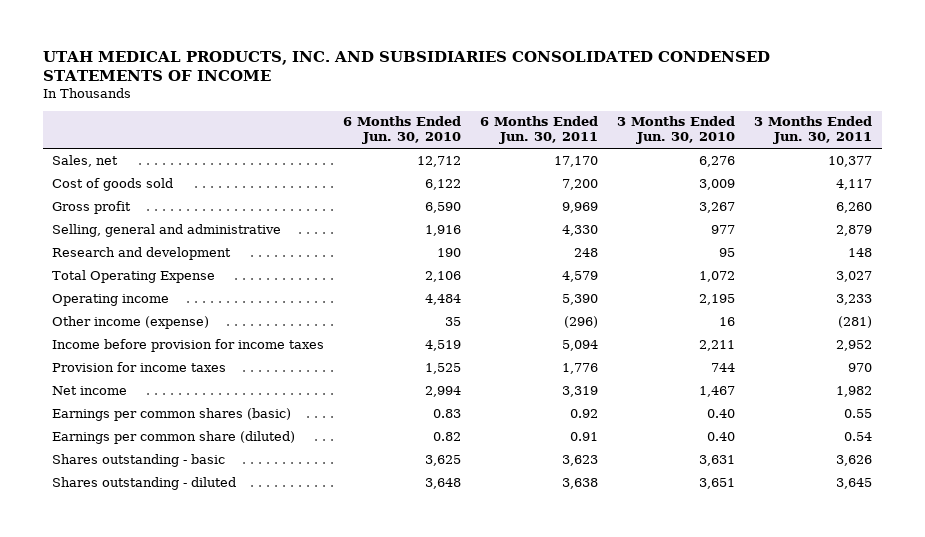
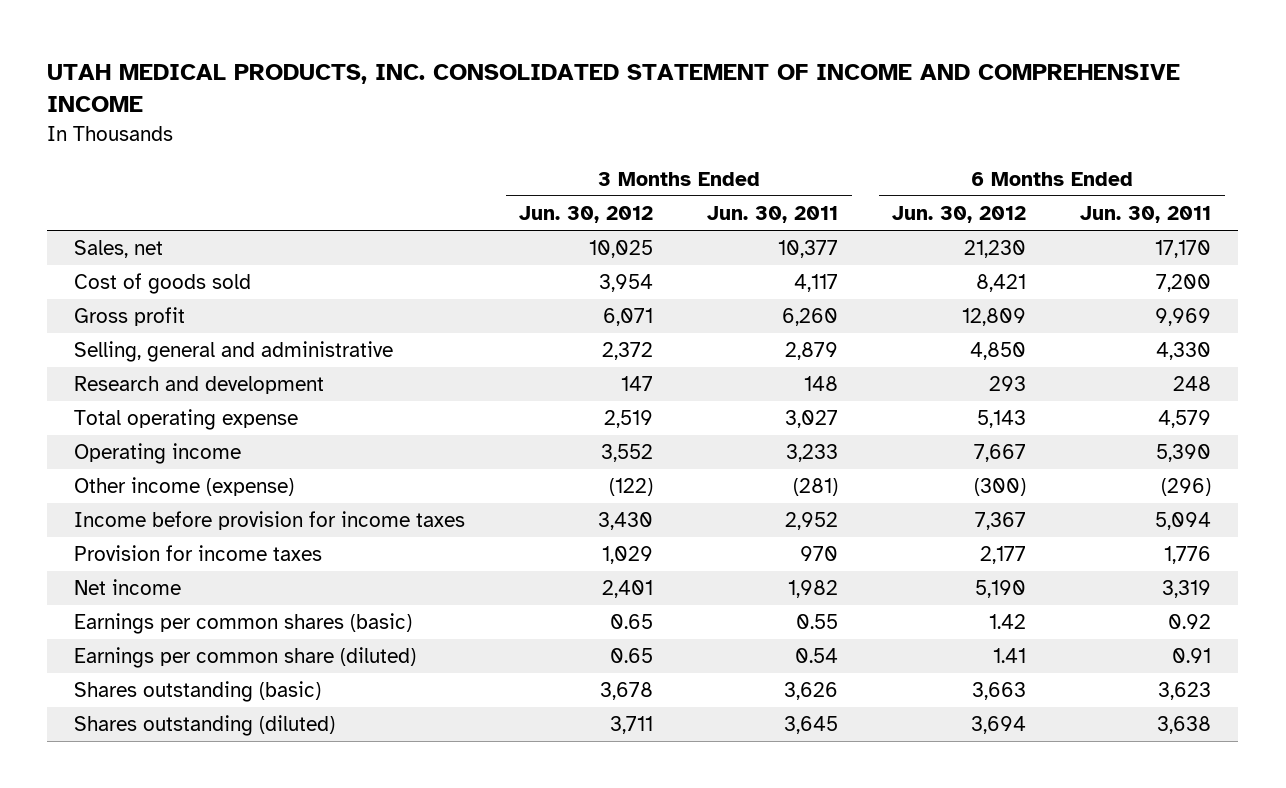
- UTAH MEDICAL PRODUCTS, INC. AND SUBSIDIARIES CONSOLIDATED CONDENSED STATEMENTS OF INCOME
+ UTAH MEDICAL PRODUCTS, INC. CONSOLIDATED STATEMENT OF INCOME AND COMPREHENSIVE INCOME
- | 6 Months Ended Jun. 30, 2010 | 6 Months Ended Jun. 30, 2011 | 3 Months Ended Jun. 30, 2010 | 3 Months Ended Jun. 30, 2011
+ | 3 Months Ended Jun. 30, 2012 | 3 Months Ended Jun. 30, 2011 | 6 Months Ended Jun. 30, 2012 | 6 Months Ended Jun. 30, 2011
- Total Operating Expense | 2,106 | 4,579 | 1,072 | 3,027
+ Total operating expense | 2,519 | 3,027 | 5,143 | 4,579
- Shares outstanding - basic | 3,625 | 3,623 | 3,631 | 3,626
- Shares outstanding - diluted | 3,648 | 3,638 | 3,651 | 3,645
+ Shares outstanding (basic) | 3,678 | 3,626 | 3,663 | 3,623
+ Shares outstanding (diluted) | 3,711 | 3,645 | 3,694 | 3,638

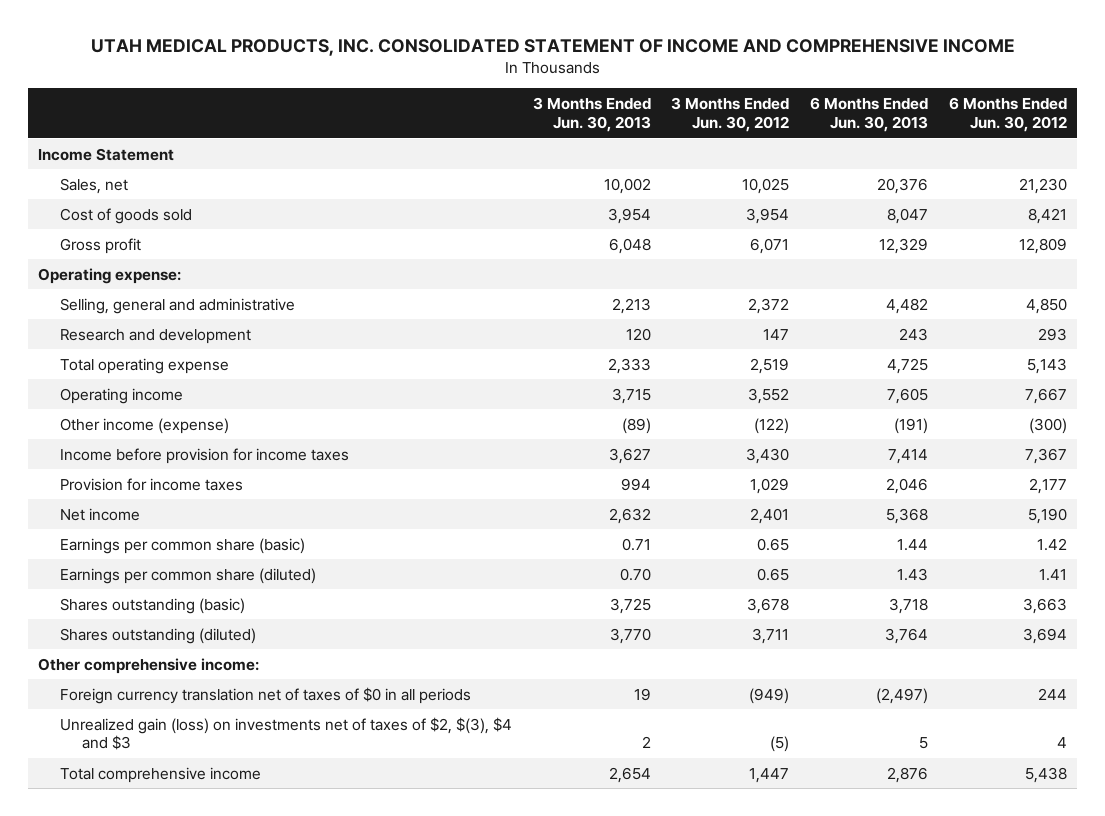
- | 3 Months Ended Jun. 30, 2012 | 3 Months Ended Jun. 30, 2011 | 6 Months Ended Jun. 30, 2012 | 6 Months Ended Jun. 30, 2011
+ | 3 Months Ended Jun. 30, 2013 | 3 Months Ended Jun. 30, 2012 | 6 Months Ended Jun. 30, 2013 | 6 Months Ended Jun. 30, 2012
+ Income Statement
+ Operating expense:
- Earnings per common shares (basic) | 0.65 | 0.55 | 1.42 | 0.92
+ Earnings per common share (basic) | 0.71 | 0.65 | 1.44 | 1.42
+ Other comprehensive income:
+ Foreign currency translation net of taxes of $0 in all periods | 19 | (949) | (2,497) | 244
+ Unrealized gain (loss) on investments net of taxes of $2, $(3), $4 and $3 | 2 | (5) | 5 | 4
+ Total comprehensive income | 2,654 | 1,447 | 2,876 | 5,438

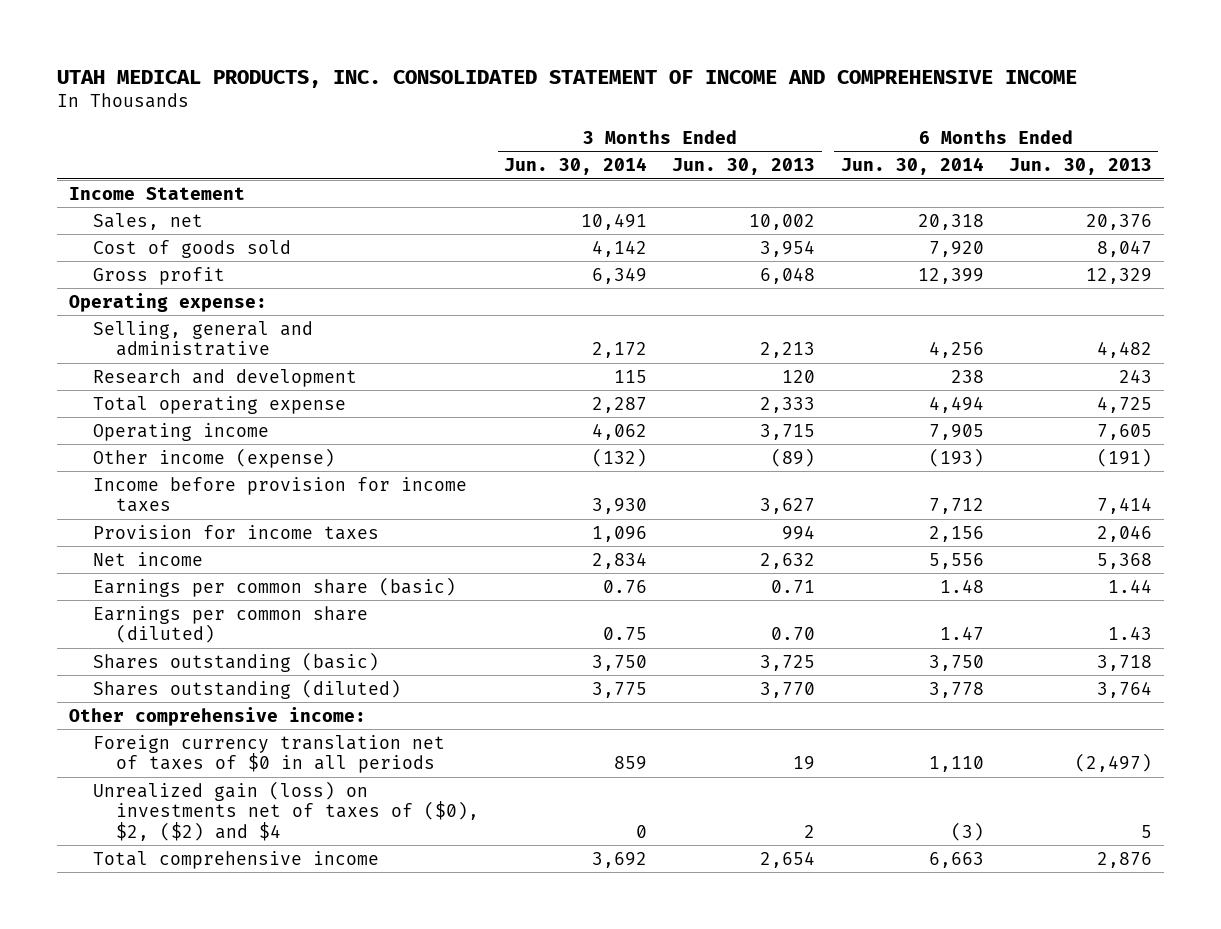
- | 3 Months Ended Jun. 30, 2013 | 3 Months Ended Jun. 30, 2012 | 6 Months Ended Jun. 30, 2013 | 6 Months Ended Jun. 30, 2012
+ | 3 Months Ended Jun. 30, 2014 | 3 Months Ended Jun. 30, 2013 | 6 Months Ended Jun. 30, 2014 | 6 Months Ended Jun. 30, 2013
- Unrealized gain (loss) on investments net of taxes of $2, $(3), $4 and $3 | 2 | (5) | 5 | 4
+ Unrealized gain (loss) on investments net of taxes of ($0), $2, ($2) and $4 | 0 | 2 | (3) | 5

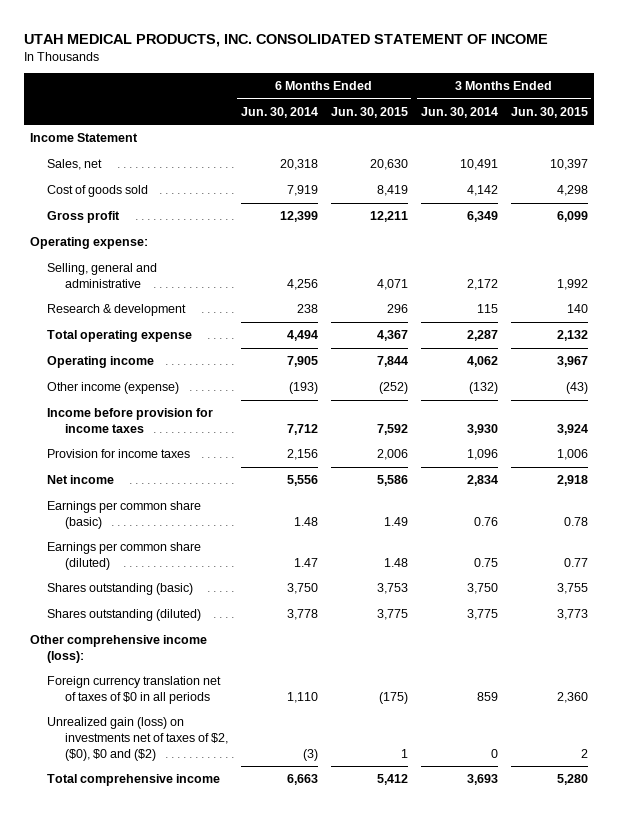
- UTAH MEDICAL PRODUCTS, INC. CONSOLIDATED STATEMENT OF INCOME AND COMPREHENSIVE INCOME
+ UTAH MEDICAL PRODUCTS, INC. CONSOLIDATED STATEMENT OF INCOME
- | 3 Months Ended Jun. 30, 2014 | 3 Months Ended Jun. 30, 2013 | 6 Months Ended Jun. 30, 2014 | 6 Months Ended Jun. 30, 2013
+ | 6 Months Ended Jun. 30, 2014 | 6 Months Ended Jun. 30, 2015 | 3 Months Ended Jun. 30, 2014 | 3 Months Ended Jun. 30, 2015
- Cost of goods sold | 4,142 | 3,954 | 7,920 | 8,047
+ Cost of goods sold | 7,919 | 8,419 | 4,142 | 4,298
- Research and development | 115 | 120 | 238 | 243
+ Research & development | 238 | 296 | 115 | 140
- Other comprehensive income:
+ Other comprehensive income (loss):
- Unrealized gain (loss) on investments net of taxes of ($0), $2, ($2) and $4 | 0 | 2 | (3) | 5
- Total comprehensive income | 3,692 | 2,654 | 6,663 | 2,876
+ Unrealized gain (loss) on investments net of taxes of $2, ($0), $0 and ($2) | (3) | 1 | 0 | 2
+ Total comprehensive income | 6,663 | 5,412 | 3,693 | 5,280

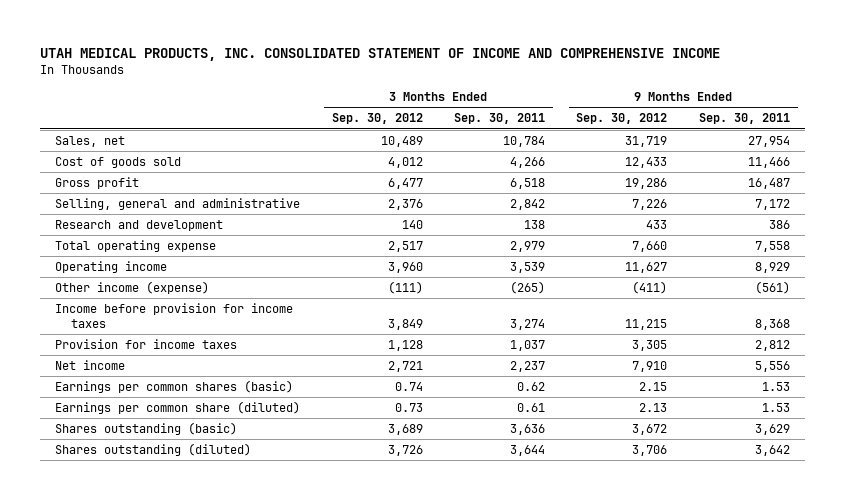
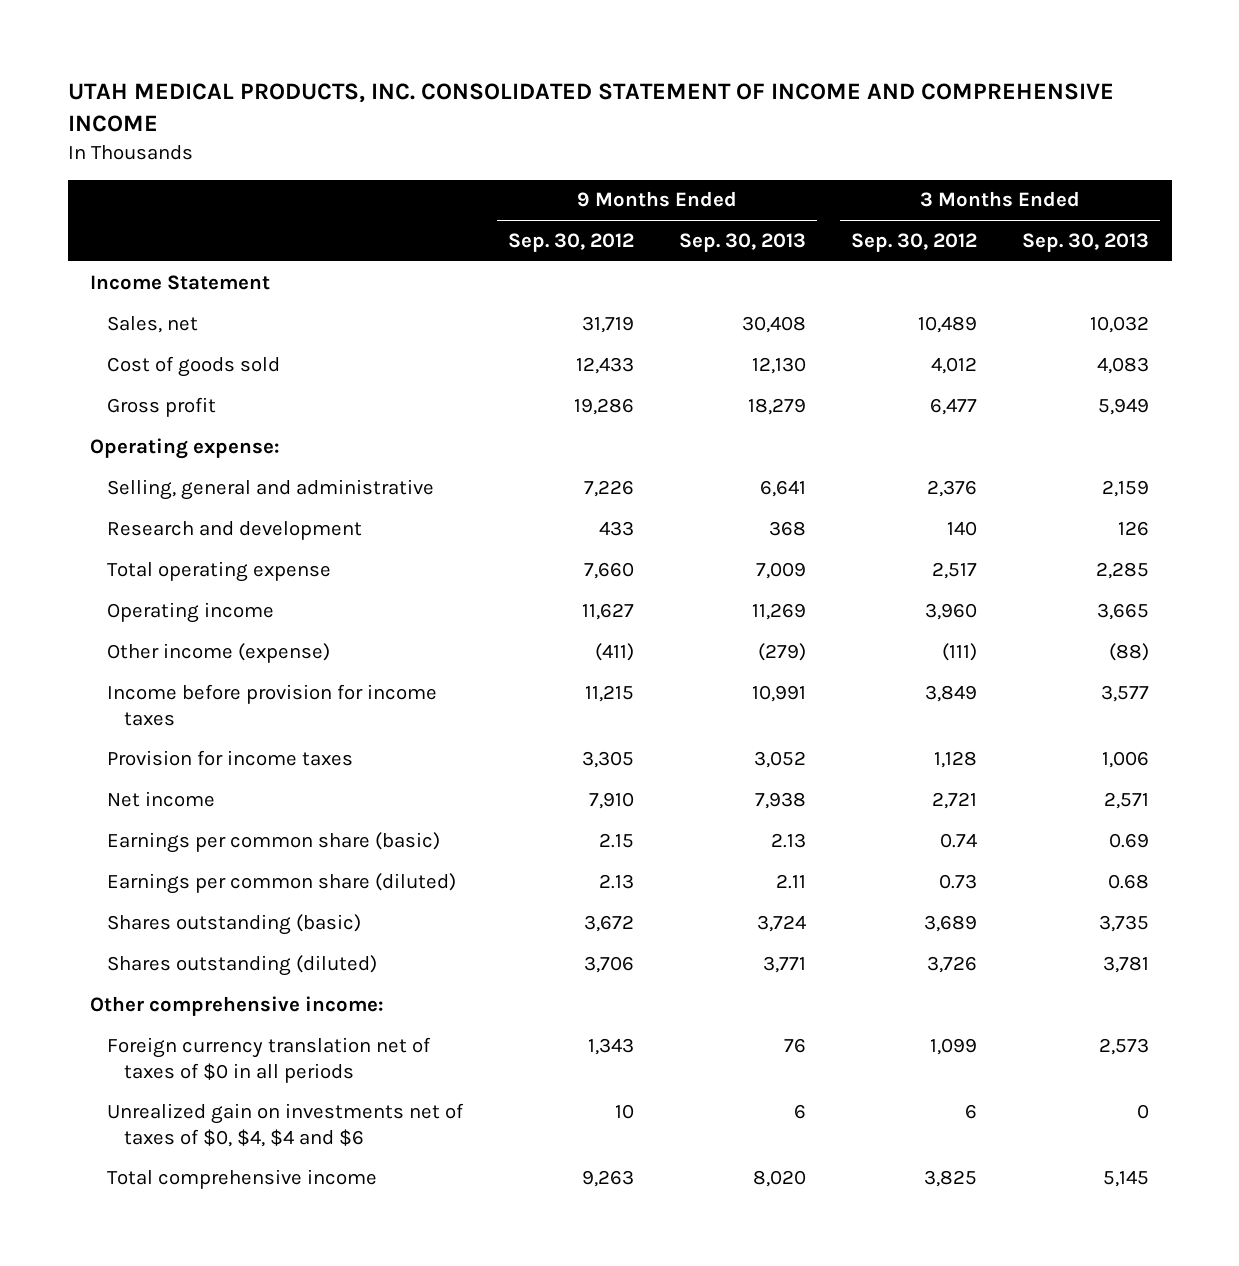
- | 3 Months Ended Sep. 30, 2012 | 3 Months Ended Sep. 30, 2011 | 9 Months Ended Sep. 30, 2012 | 9 Months Ended Sep. 30, 2011
+ | 9 Months Ended Sep. 30, 2012 | 9 Months Ended Sep. 30, 2013 | 3 Months Ended Sep. 30, 2012 | 3 Months Ended Sep. 30, 2013
+ Income Statement
+ Operating expense:
- Earnings per common shares (basic) | 0.74 | 0.62 | 2.15 | 1.53
+ Earnings per common share (basic) | 2.15 | 2.13 | 0.74 | 0.69
+ Other comprehensive income:
+ Foreign currency translation net of taxes of $0 in all periods | 1,343 | 76 | 1,099 | 2,573
+ Unrealized gain on investments net of taxes of $0, $4, $4 and $6 | 10 | 6 | 6 | 0
+ Total comprehensive income | 9,263 | 8,020 | 3,825 | 5,145

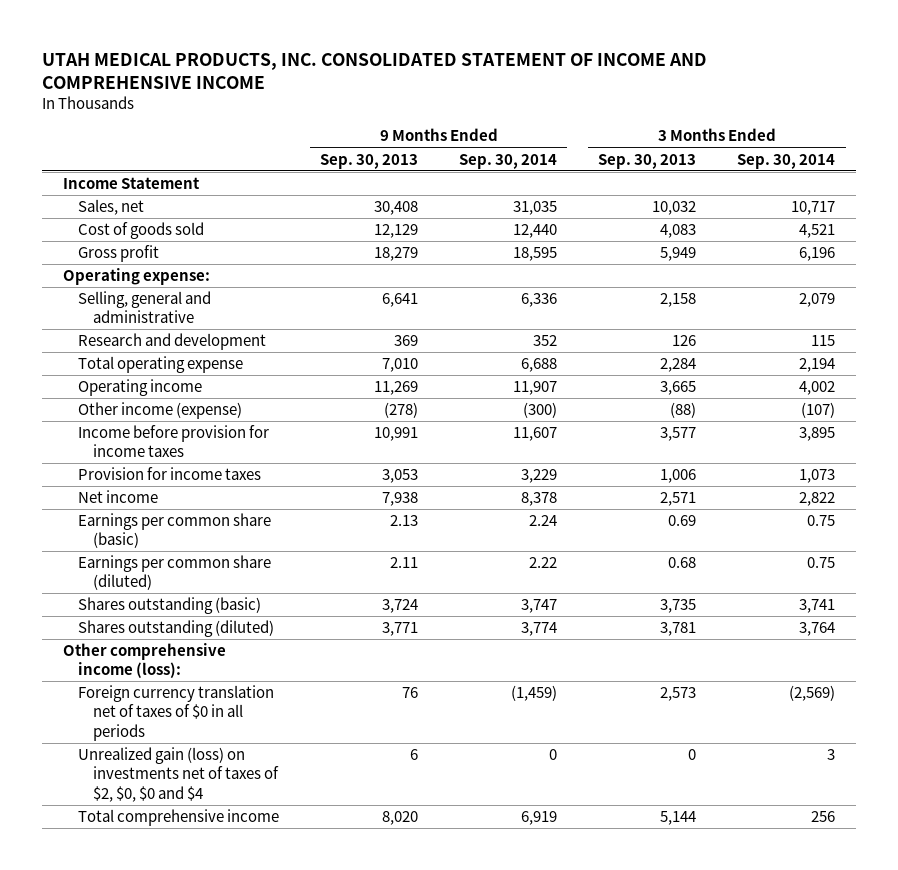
- | 9 Months Ended Sep. 30, 2012 | 9 Months Ended Sep. 30, 2013 | 3 Months Ended Sep. 30, 2012 | 3 Months Ended Sep. 30, 2013
+ | 9 Months Ended Sep. 30, 2013 | 9 Months Ended Sep. 30, 2014 | 3 Months Ended Sep. 30, 2013 | 3 Months Ended Sep. 30, 2014
- Cost of goods sold | 12,433 | 12,130 | 4,012 | 4,083
+ Cost of goods sold | 12,129 | 12,440 | 4,083 | 4,521
- Selling, general and administrative | 7,226 | 6,641 | 2,376 | 2,159
- Research and development | 433 | 368 | 140 | 126
- Total operating expense | 7,660 | 7,009 | 2,517 | 2,285
+ Selling, general and administrative | 6,641 | 6,336 | 2,158 | 2,079
+ Research and development | 369 | 352 | 126 | 115
+ Total operating expense | 7,010 | 6,688 | 2,284 | 2,194
- Other income (expense) | (411) | (279) | (111) | (88)
+ Other income (expense) | (278) | (300) | (88) | (107)
- Provision for income taxes | 3,305 | 3,052 | 1,128 | 1,006
+ Provision for income taxes | 3,053 | 3,229 | 1,006 | 1,073
- Other comprehensive income:
+ Other comprehensive income (loss):
- Unrealized gain on investments net of taxes of $0, $4, $4 and $6 | 10 | 6 | 6 | 0
- Total comprehensive income | 9,263 | 8,020 | 3,825 | 5,145
+ Unrealized gain (loss) on investments net of taxes of $2, $0, $0 and $4 | 6 | 0 | 0 | 3
+ Total comprehensive income | 8,020 | 6,919 | 5,144 | 256

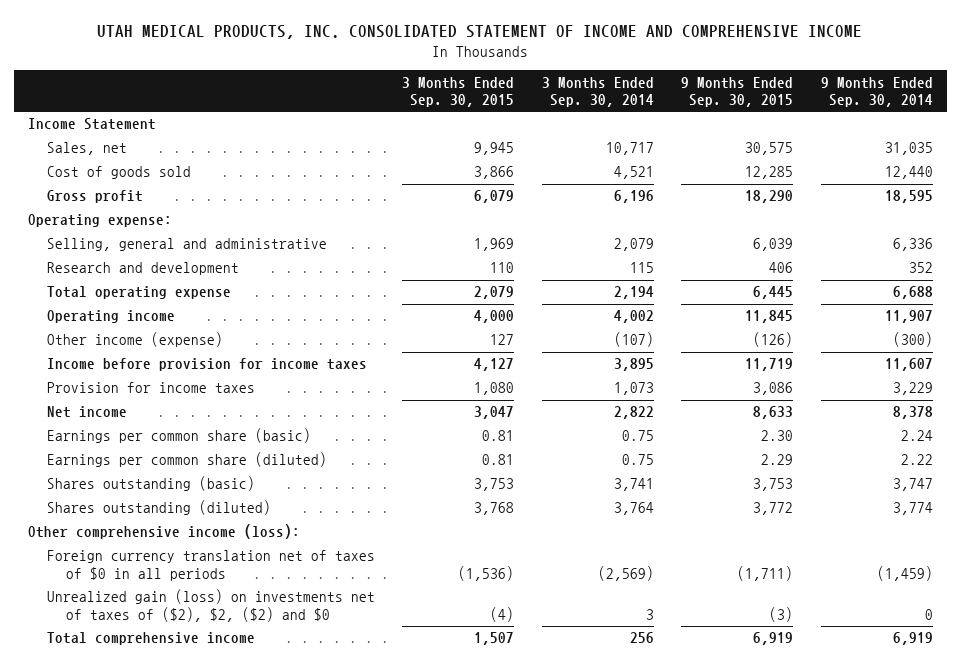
- | 9 Months Ended Sep. 30, 2013 | 9 Months Ended Sep. 30, 2014 | 3 Months Ended Sep. 30, 2013 | 3 Months Ended Sep. 30, 2014
+ | 3 Months Ended Sep. 30, 2015 | 3 Months Ended Sep. 30, 2014 | 9 Months Ended Sep. 30, 2015 | 9 Months Ended Sep. 30, 2014
- Unrealized gain (loss) on investments net of taxes of $2, $0, $0 and $4 | 6 | 0 | 0 | 3
+ Unrealized gain (loss) on investments net of taxes of ($2), $2, ($2) and $0 | (4) | 3 | (3) | 0

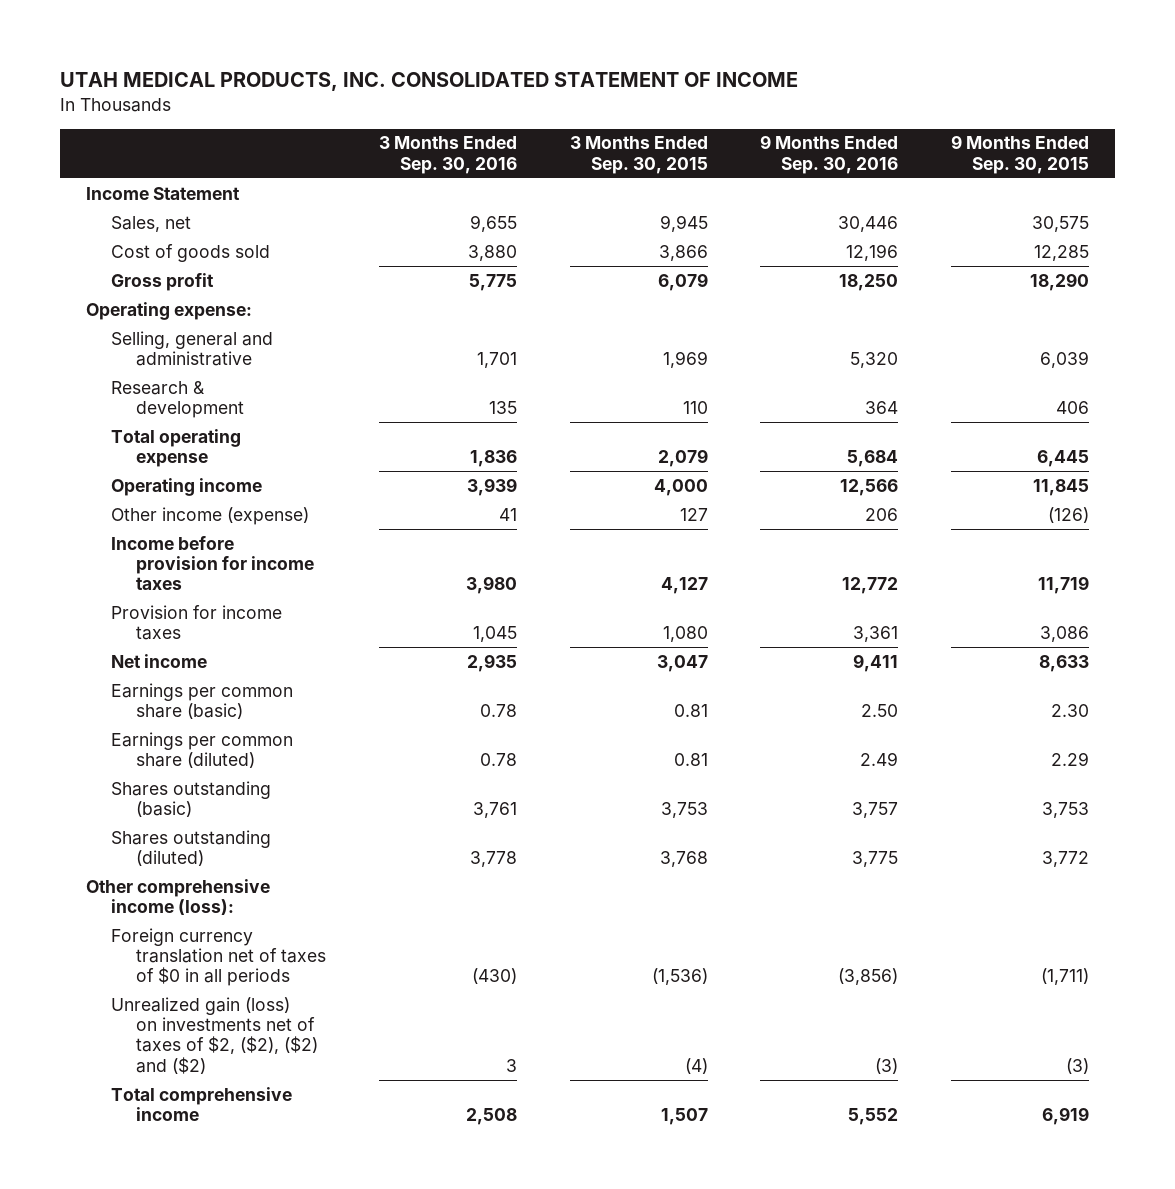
- UTAH MEDICAL PRODUCTS, INC. CONSOLIDATED STATEMENT OF INCOME AND COMPREHENSIVE INCOME
+ UTAH MEDICAL PRODUCTS, INC. CONSOLIDATED STATEMENT OF INCOME
- | 3 Months Ended Sep. 30, 2015 | 3 Months Ended Sep. 30, 2014 | 9 Months Ended Sep. 30, 2015 | 9 Months Ended Sep. 30, 2014
+ | 3 Months Ended Sep. 30, 2016 | 3 Months Ended Sep. 30, 2015 | 9 Months Ended Sep. 30, 2016 | 9 Months Ended Sep. 30, 2015
- Research and development | 110 | 115 | 406 | 352
+ Research & development | 135 | 110 | 364 | 406
- Unrealized gain (loss) on investments net of taxes of ($2), $2, ($2) and $0 | (4) | 3 | (3) | 0
+ Unrealized gain (loss) on investments net of taxes of $2, ($2), ($2) and ($2) | 3 | (4) | (3) | (3)

